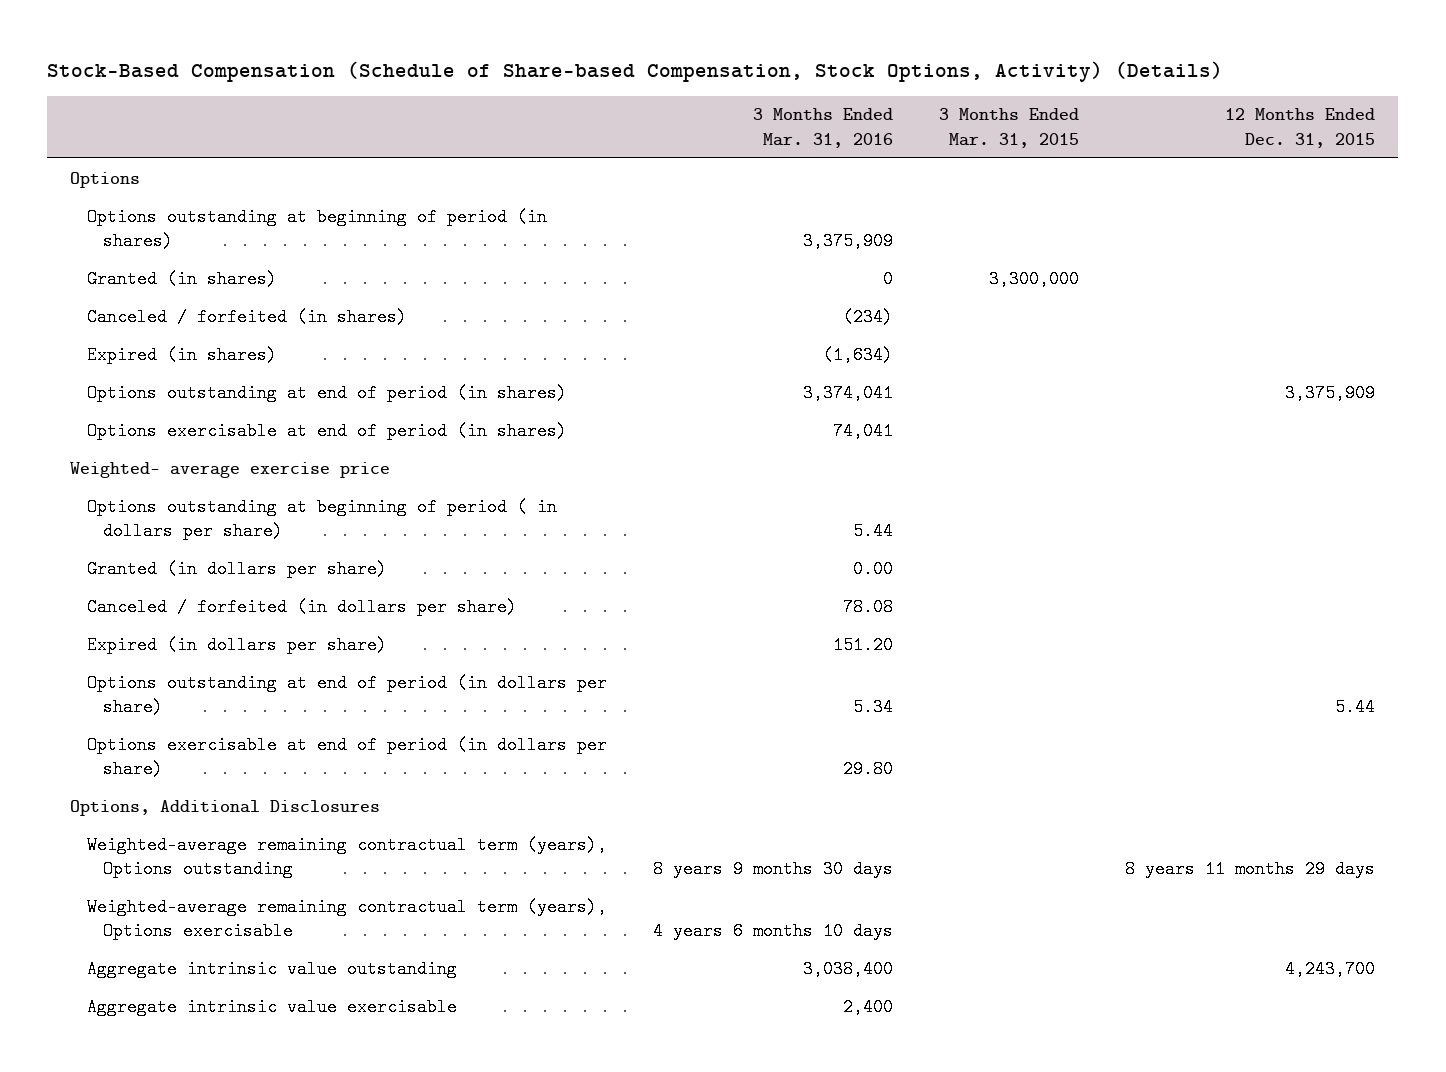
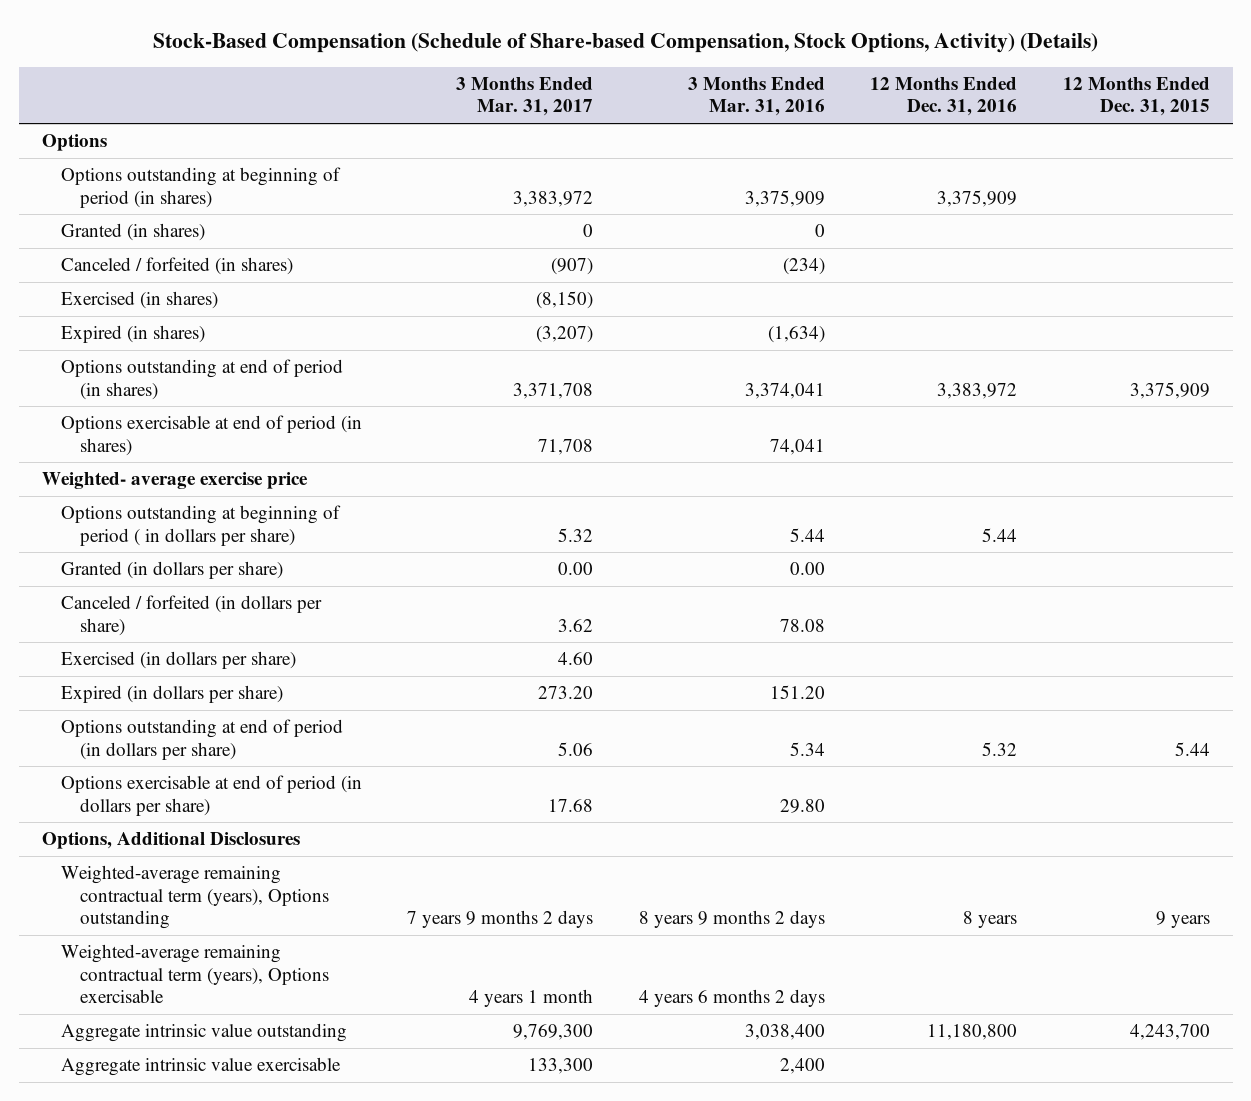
- | 3 Months Ended Mar. 31, 2016 | 3 Months Ended Mar. 31, 2015 | 12 Months Ended Dec. 31, 2015
+ | 3 Months Ended Mar. 31, 2017 | 3 Months Ended Mar. 31, 2016 | 12 Months Ended Dec. 31, 2016 | 12 Months Ended Dec. 31, 2015
+ Exercised (in shares) | (8,150) | | |
+ Exercised (in dollars per share) | 4.60 | | |
- Weighted-average remaining contractual term (years), Options outstanding | 8 years 9 months 30 days | | 8 years 11 months 29 days
- Weighted-average remaining contractual term (years), Options exercisable | 4 years 6 months 10 days | |
+ Weighted-average remaining contractual term (years), Options outstanding | 7 years 9 months 2 days | 8 years 9 months 2 days | 8 years | 9 years
+ Weighted-average remaining contractual term (years), Options exercisable | 4 years 1 month | 4 years 6 months 2 days | |

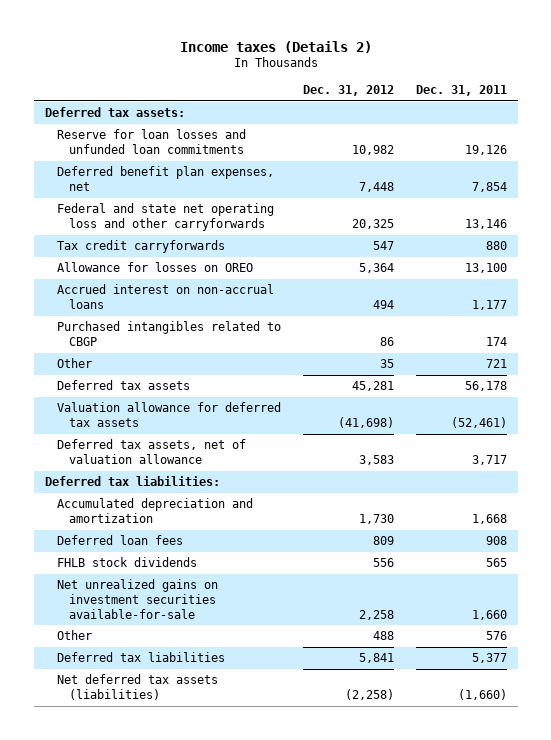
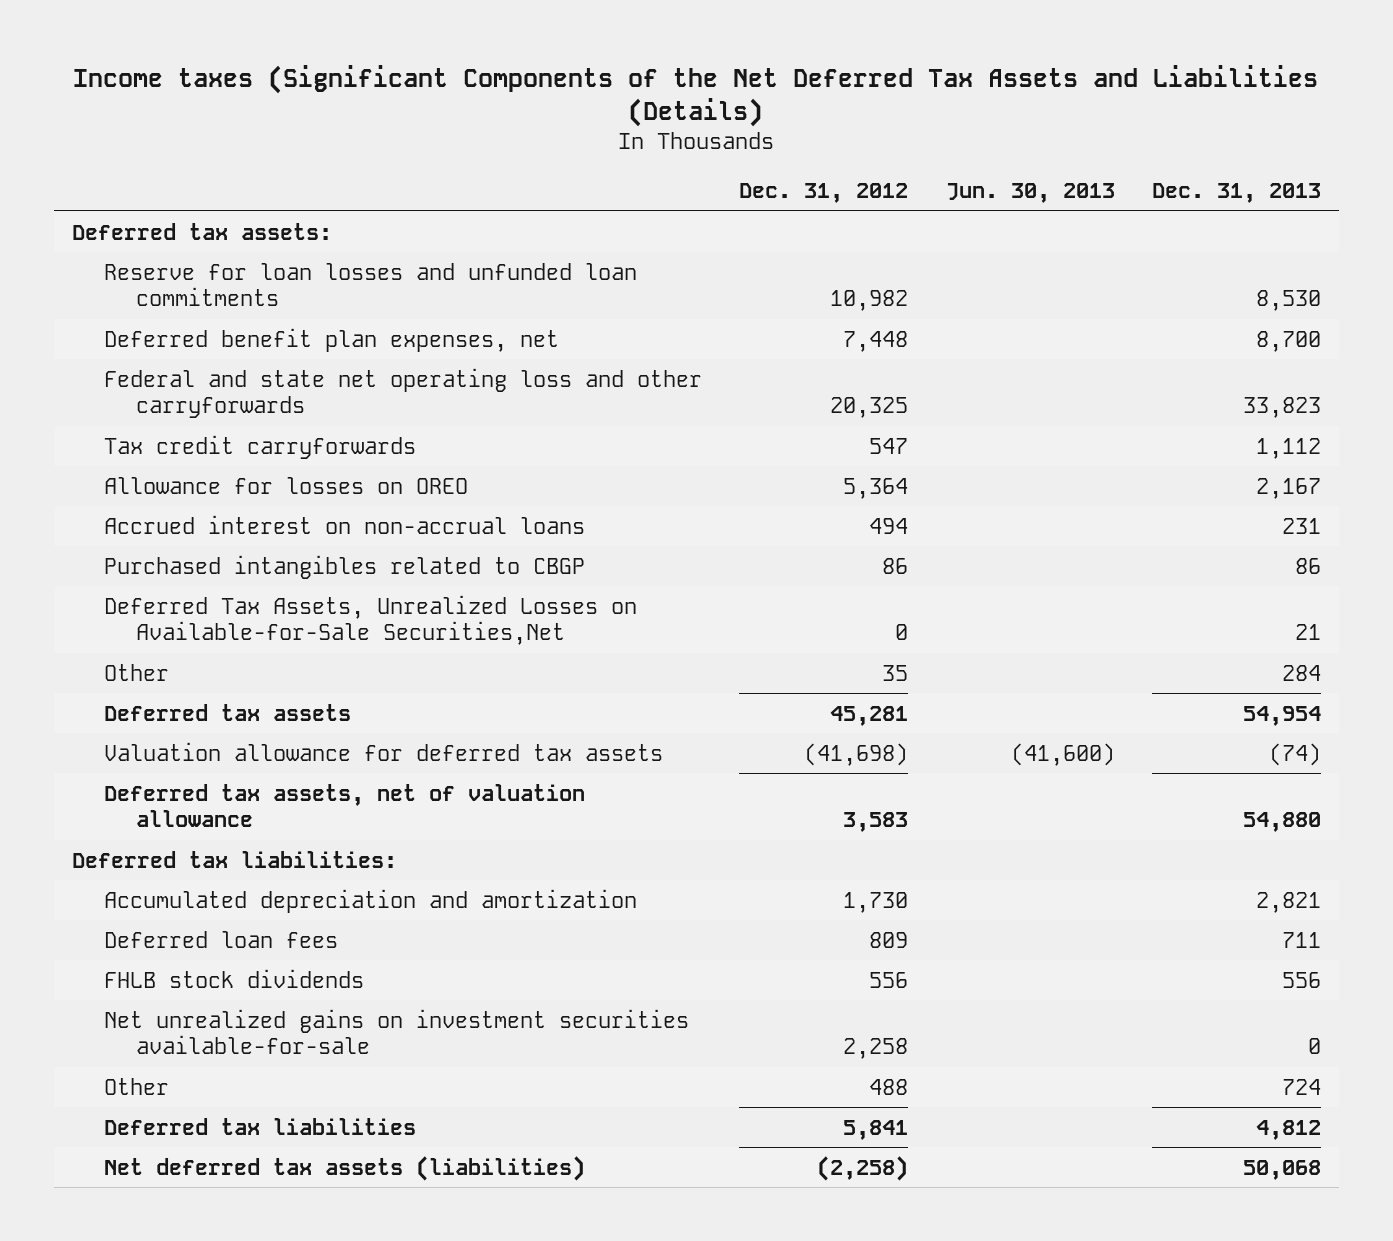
- Income taxes (Details 2)
+ Income taxes (Significant Components of the Net Deferred Tax Assets and Liabilities (Details)
- | Dec. 31, 2012 | Dec. 31, 2011
+ | Dec. 31, 2012 | Jun. 30, 2013 | Dec. 31, 2013
+ Deferred Tax Assets, Unrealized Losses on Available-for-Sale Securities,Net | 0 | | 21

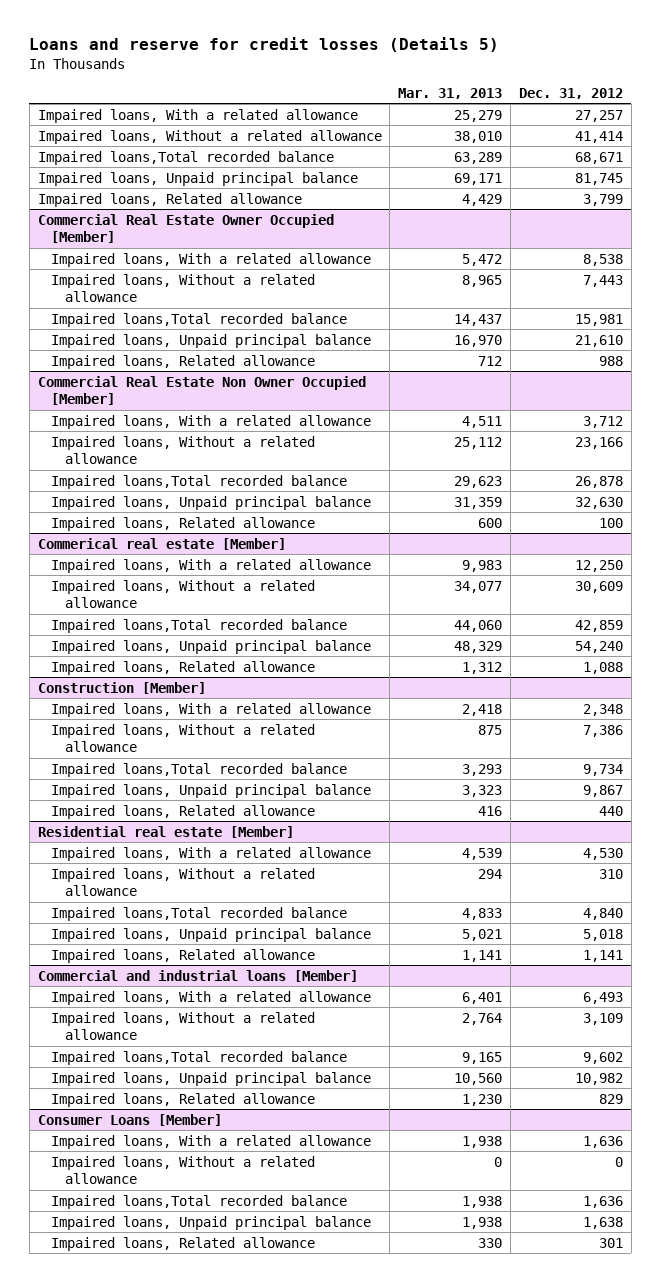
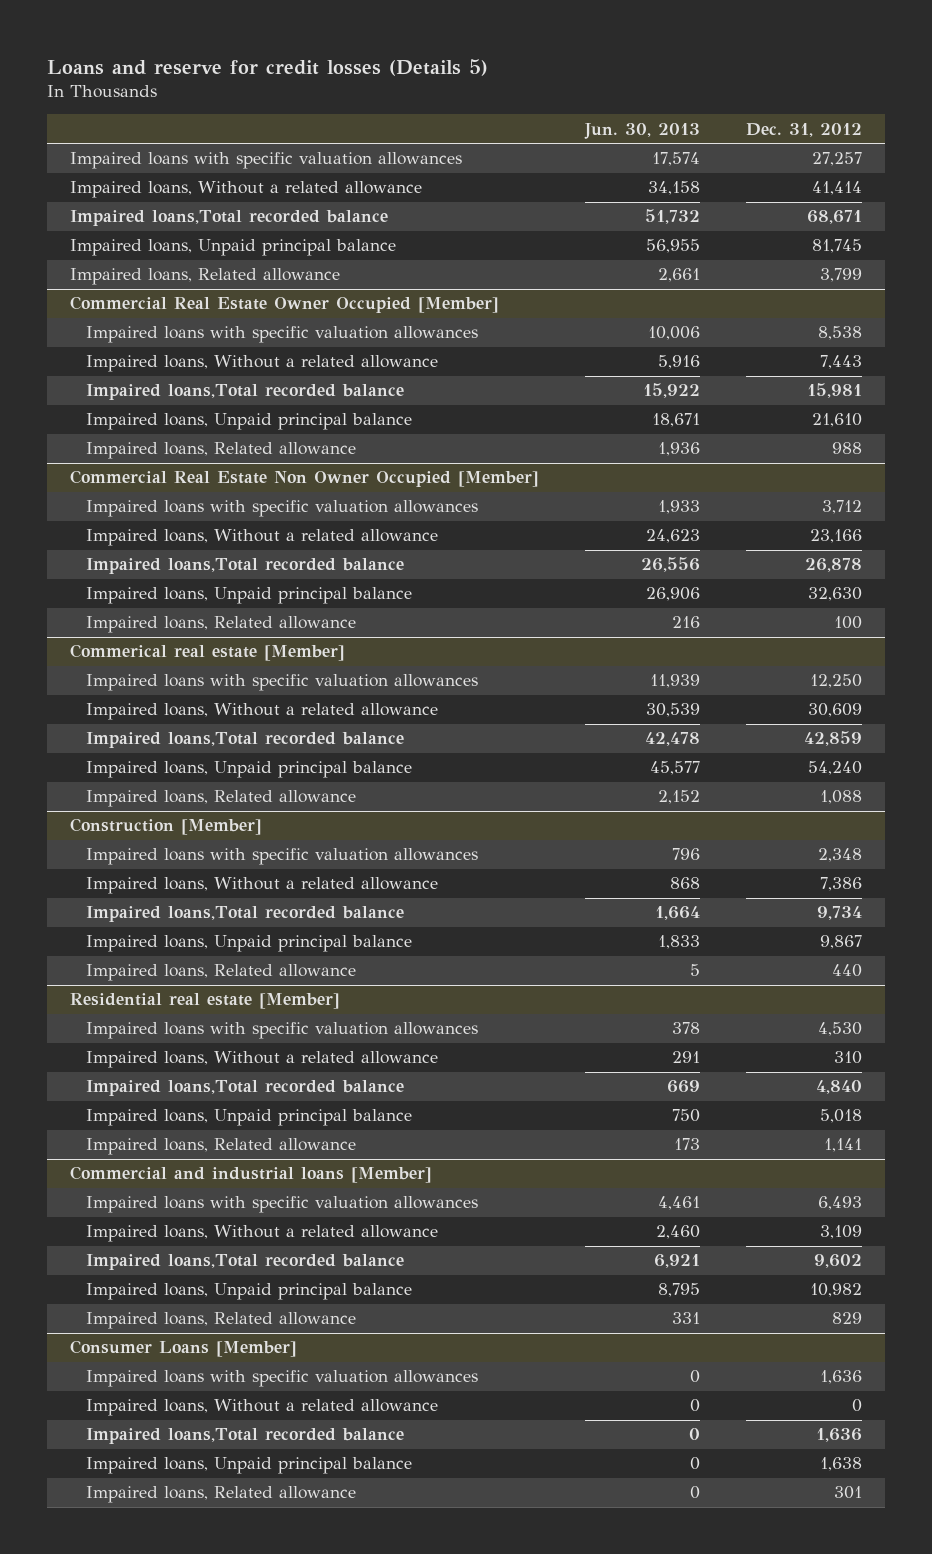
- | Mar. 31, 2013 | Dec. 31, 2012
+ | Jun. 30, 2013 | Dec. 31, 2012
- Impaired loans, With a related allowance | 25,279 | 27,257
+ Impaired loans with specific valuation allowances | 17,574 | 27,257
@ Commercial Real Estate Owner Occupied [Member]
- Impaired loans, With a related allowance | 5,472 | 8,538
+ Impaired loans with specific valuation allowances | 10,006 | 8,538
@ Commercial Real Estate Non Owner Occupied [Member]
- Impaired loans, With a related allowance | 4,511 | 3,712
+ Impaired loans with specific valuation allowances | 1,933 | 3,712
@ Commerical real estate [Member]
- Impaired loans, With a related allowance | 9,983 | 12,250
+ Impaired loans with specific valuation allowances | 11,939 | 12,250
@ Construction [Member]
- Impaired loans, With a related allowance | 2,418 | 2,348
+ Impaired loans with specific valuation allowances | 796 | 2,348
@ Residential real estate [Member]
- Impaired loans, With a related allowance | 4,539 | 4,530
+ Impaired loans with specific valuation allowances | 378 | 4,530
@ Commercial and industrial loans [Member]
- Impaired loans, With a related allowance | 6,401 | 6,493
+ Impaired loans with specific valuation allowances | 4,461 | 6,493
@ Consumer Loans [Member]
- Impaired loans, With a related allowance | 1,938 | 1,636
+ Impaired loans with specific valuation allowances | 0 | 1,636

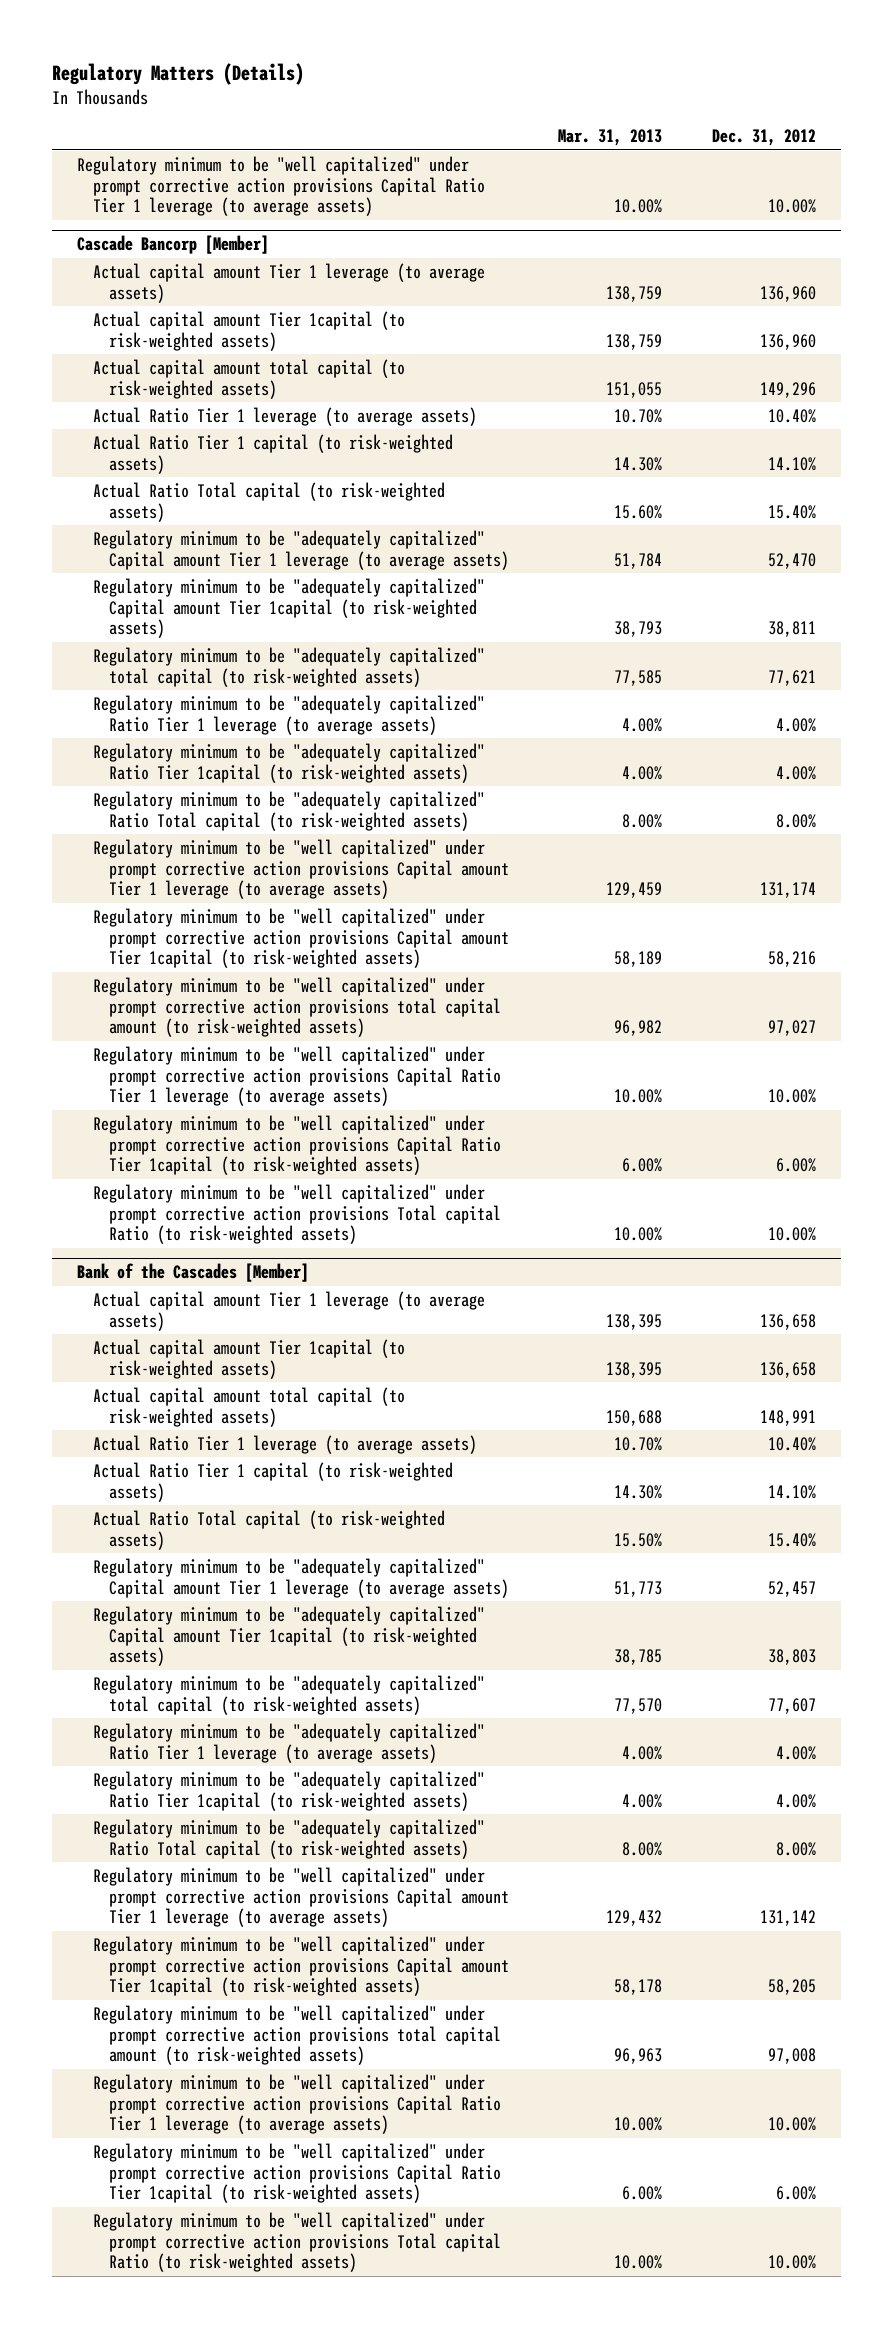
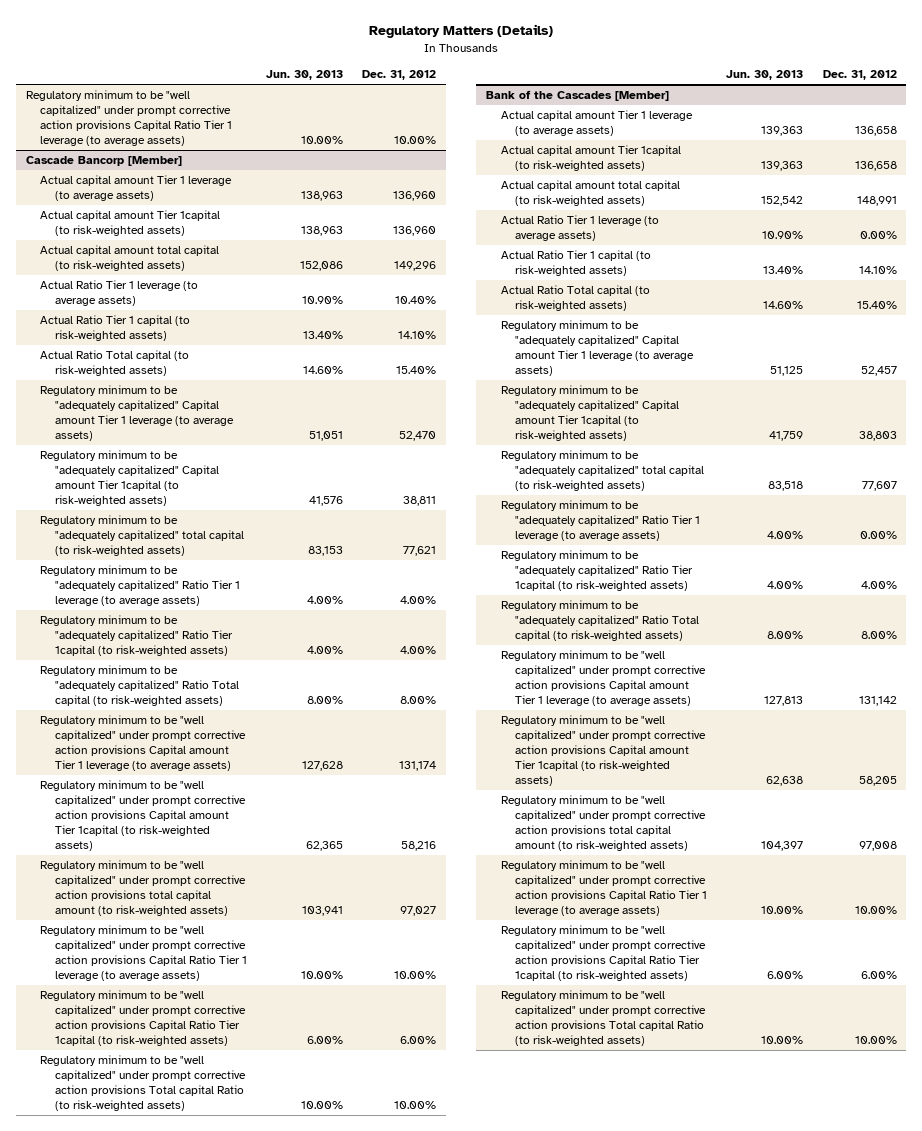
- | Mar. 31, 2013 | Dec. 31, 2012
+ | Jun. 30, 2013 | Dec. 31, 2012
@ Bank of the Cascades [Member]
- Actual Ratio Tier 1 leverage (to average assets) | 10.70% | 10.40%
+ Actual Ratio Tier 1 leverage (to average assets) | 10.90% | 0.00%
- Regulatory minimum to be "adequately capitalized" Ratio Tier 1 leverage (to average assets) | 4.00% | 4.00%
+ Regulatory minimum to be "adequately capitalized" Ratio Tier 1 leverage (to average assets) | 4.00% | 0.00%

